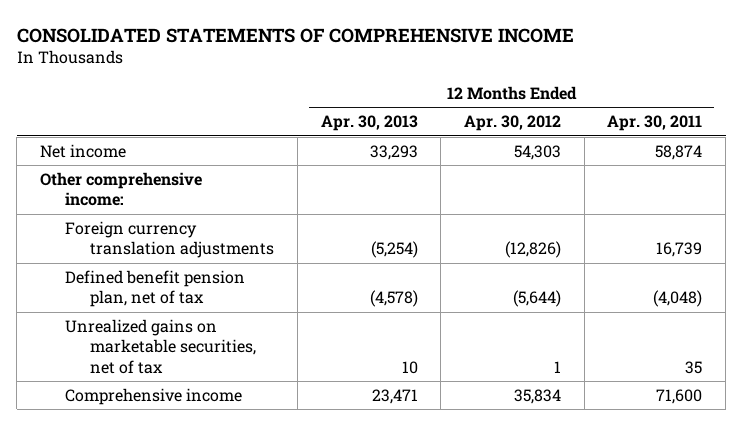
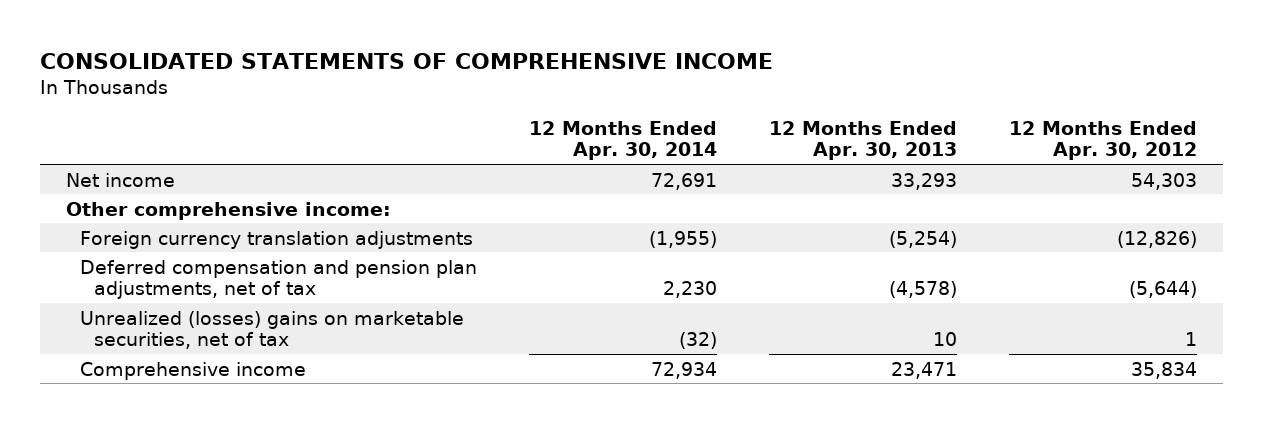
- | 12 Months Ended Apr. 30, 2013 | 12 Months Ended Apr. 30, 2012 | 12 Months Ended Apr. 30, 2011
+ | 12 Months Ended Apr. 30, 2014 | 12 Months Ended Apr. 30, 2013 | 12 Months Ended Apr. 30, 2012
- Defined benefit pension plan, net of tax | (4,578) | (5,644) | (4,048)
- Unrealized gains on marketable securities, net of tax | 10 | 1 | 35
+ Deferred compensation and pension plan adjustments, net of tax | 2,230 | (4,578) | (5,644)
+ Unrealized (losses) gains on marketable securities, net of tax | (32) | 10 | 1

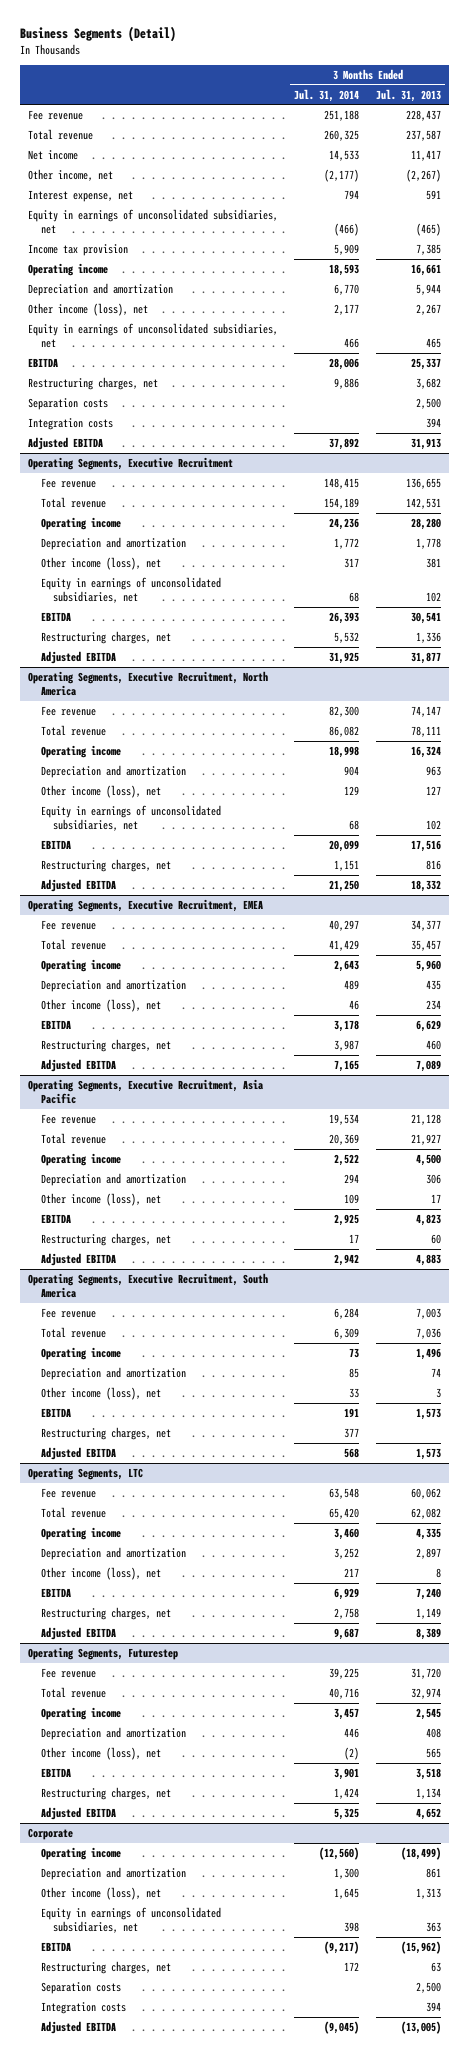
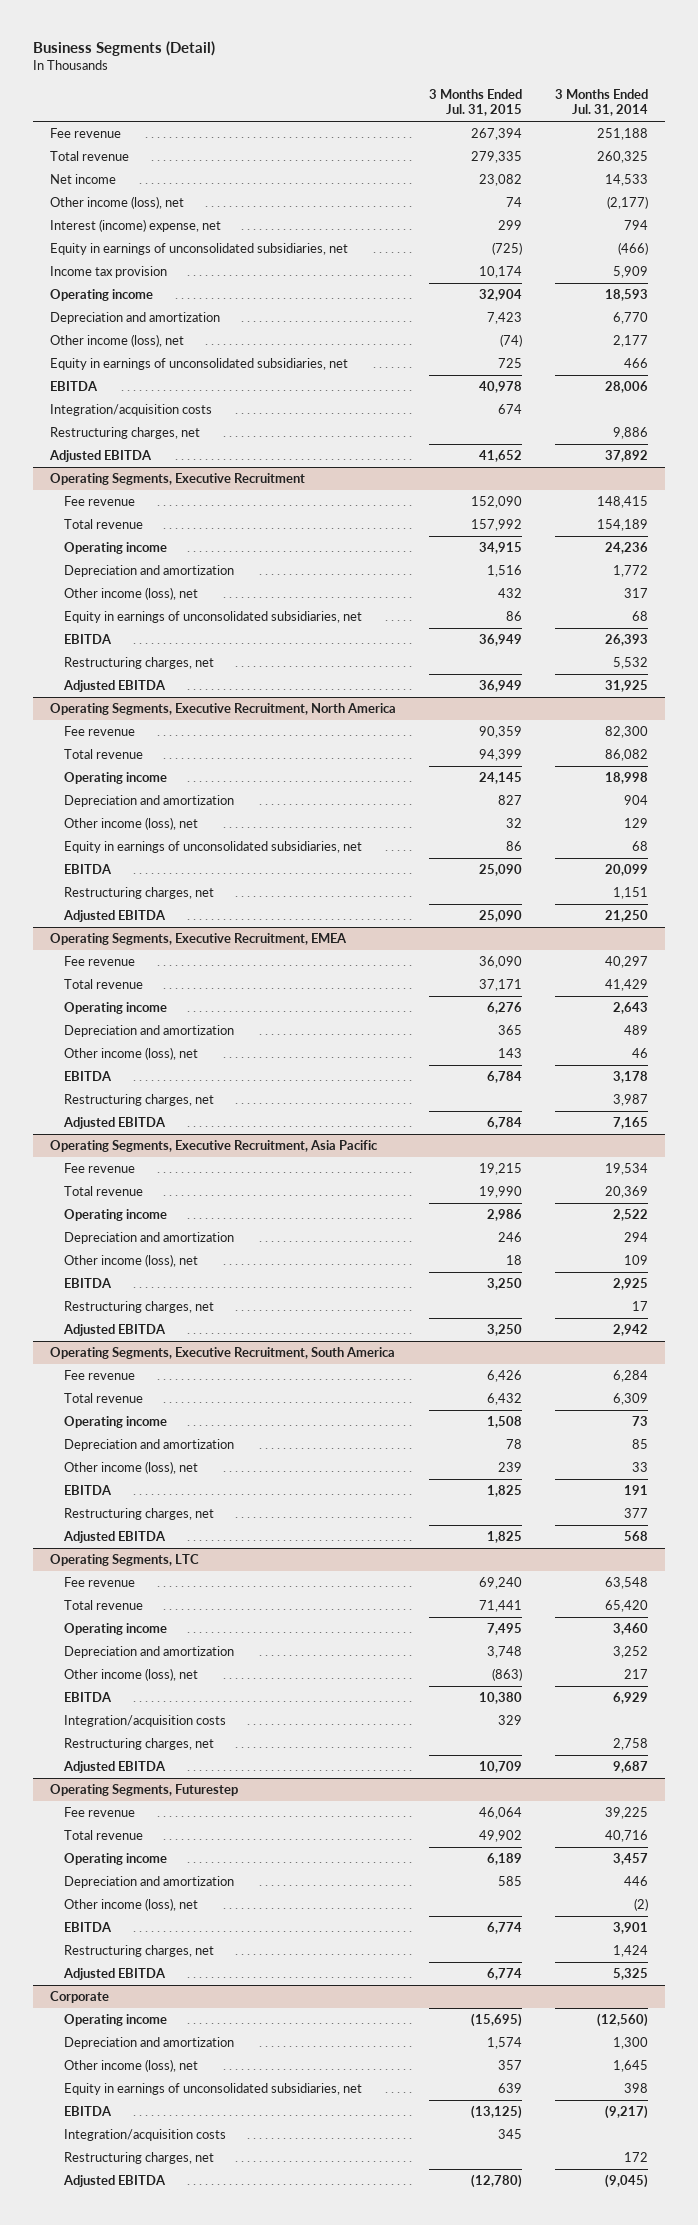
- | 3 Months Ended Jul. 31, 2014 | 3 Months Ended Jul. 31, 2013
+ | 3 Months Ended Jul. 31, 2015 | 3 Months Ended Jul. 31, 2014
- Other income, net | (2,177) | (2,267)
- Interest expense, net | 794 | 591
+ Other income (loss), net | 74 | (2,177)
+ Interest (income) expense, net | 299 | 794
+ Integration/acquisition costs | 674 |
- Separation costs | | 2,500
- Integration costs | | 394
@ Operating Segments, LTC
+ Integration/acquisition costs | 329 |
@ Corporate
+ Integration/acquisition costs | 345 |
- Separation costs | | 2,500
- Integration costs | | 394

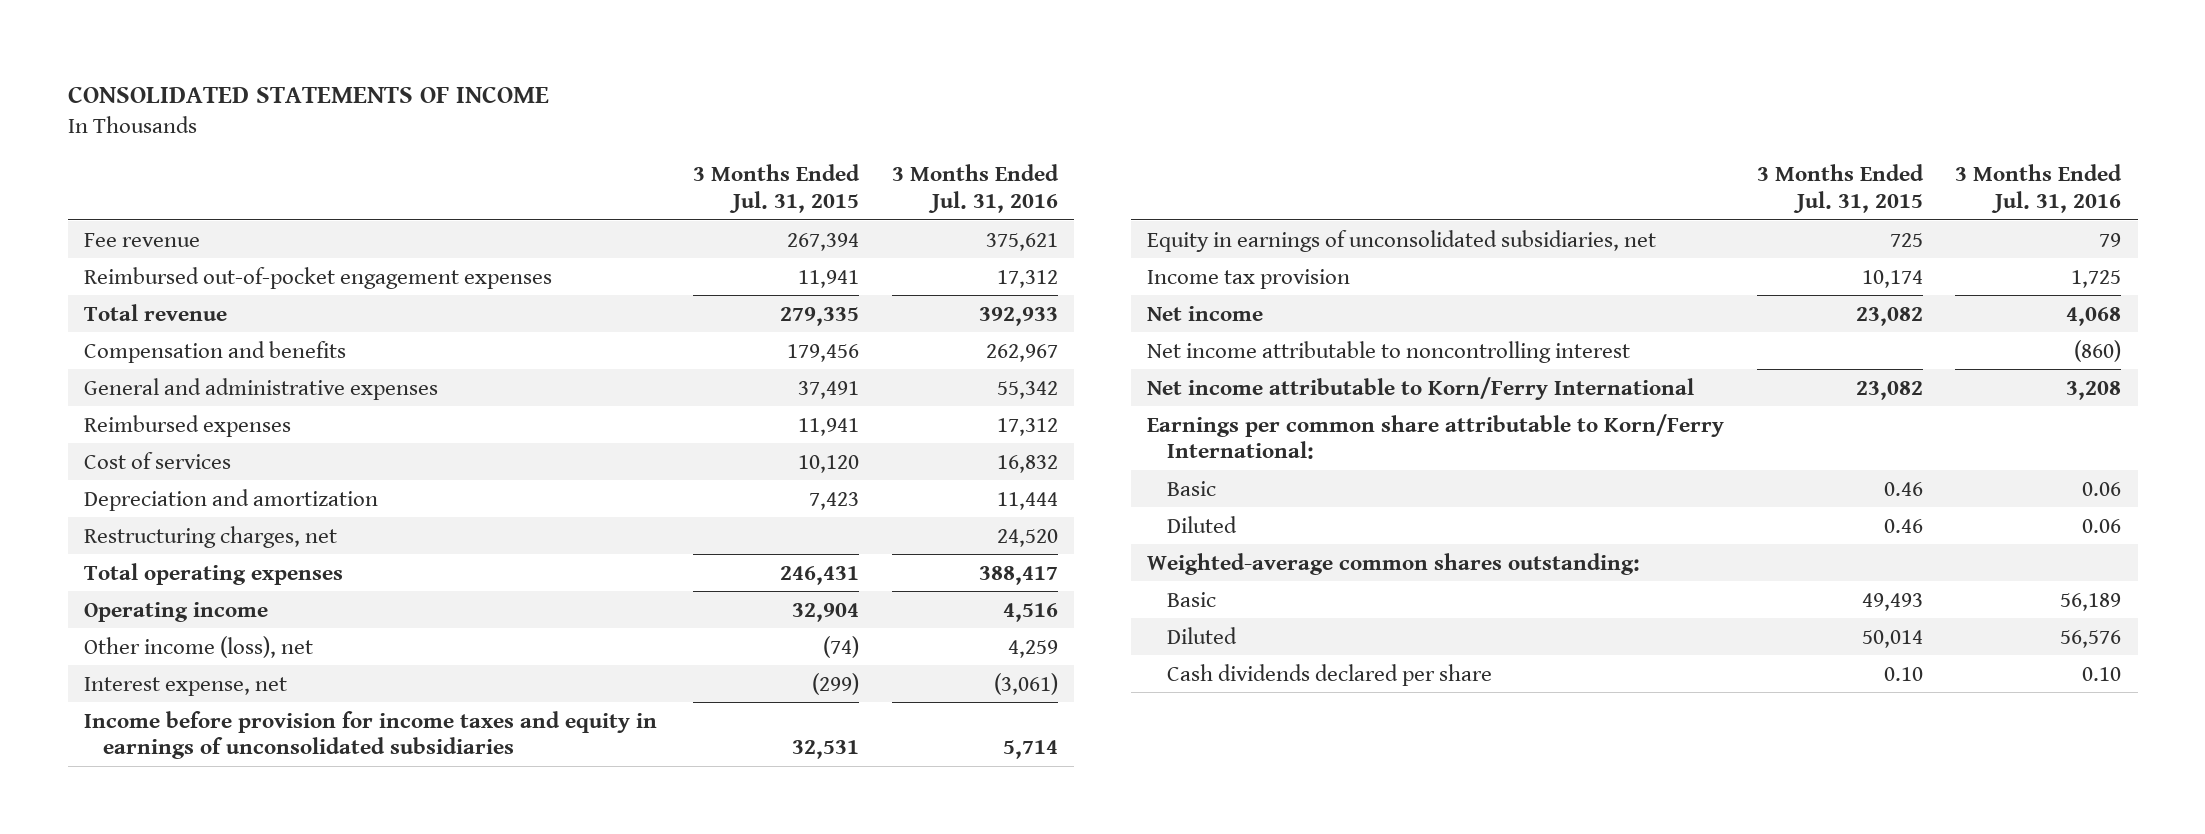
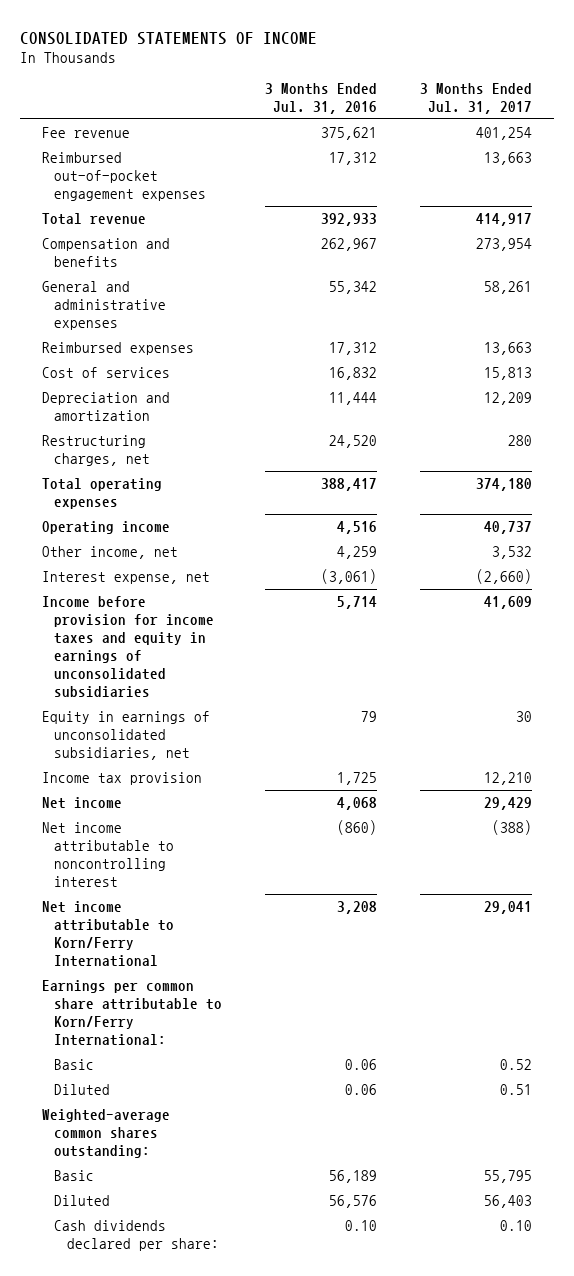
- | 3 Months Ended Jul. 31, 2015 | 3 Months Ended Jul. 31, 2016
+ | 3 Months Ended Jul. 31, 2016 | 3 Months Ended Jul. 31, 2017
- Other income (loss), net | (74) | 4,259
+ Other income, net | 4,259 | 3,532
- Cash dividends declared per share | 0.10 | 0.10
+ Cash dividends declared per share: | 0.10 | 0.10

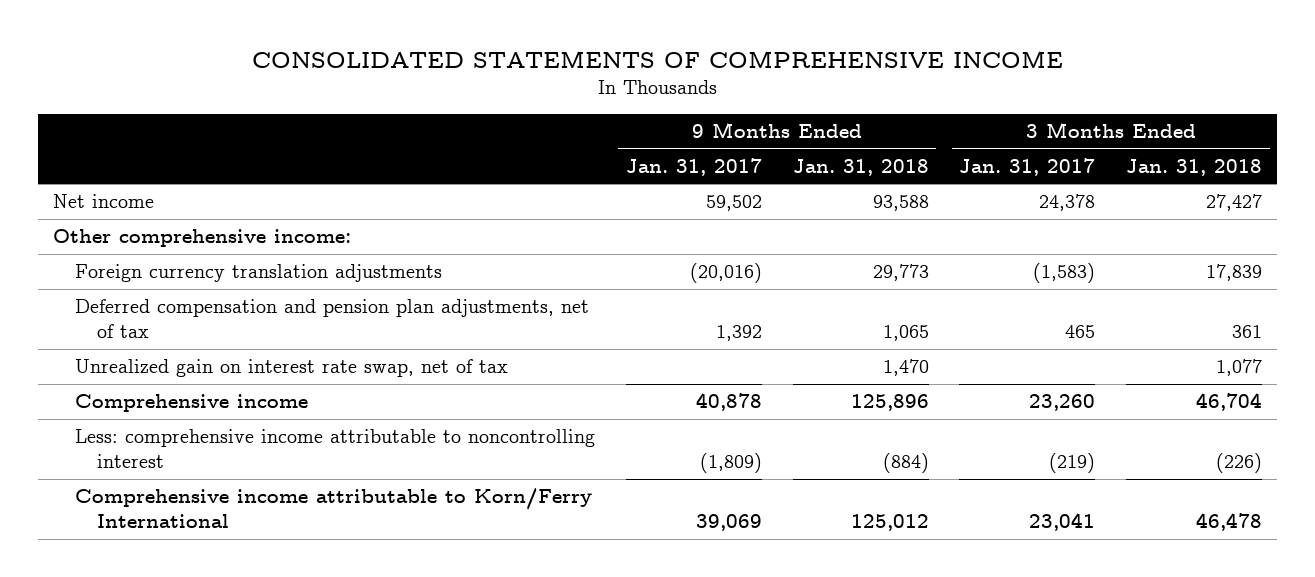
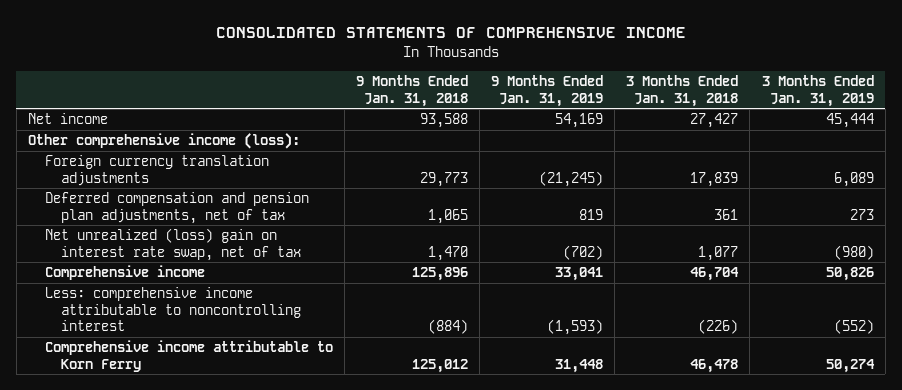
- | 9 Months Ended Jan. 31, 2017 | 9 Months Ended Jan. 31, 2018 | 3 Months Ended Jan. 31, 2017 | 3 Months Ended Jan. 31, 2018
+ | 9 Months Ended Jan. 31, 2018 | 9 Months Ended Jan. 31, 2019 | 3 Months Ended Jan. 31, 2018 | 3 Months Ended Jan. 31, 2019
- Other comprehensive income:
+ Other comprehensive income (loss):
- Unrealized gain on interest rate swap, net of tax | | 1,470 | | 1,077
+ Net unrealized (loss) gain on interest rate swap, net of tax | 1,470 | (702) | 1,077 | (980)
- Comprehensive income attributable to Korn/Ferry International | 39,069 | 125,012 | 23,041 | 46,478
+ Comprehensive income attributable to Korn Ferry | 125,012 | 31,448 | 46,478 | 50,274

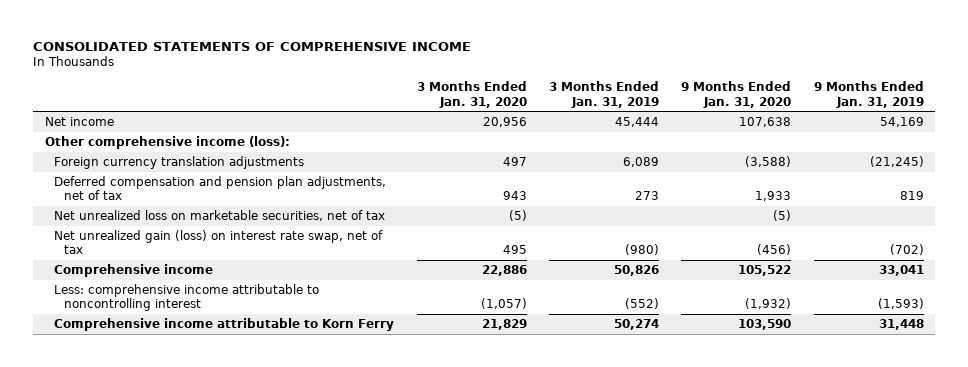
- | 9 Months Ended Jan. 31, 2018 | 9 Months Ended Jan. 31, 2019 | 3 Months Ended Jan. 31, 2018 | 3 Months Ended Jan. 31, 2019
+ | 3 Months Ended Jan. 31, 2020 | 3 Months Ended Jan. 31, 2019 | 9 Months Ended Jan. 31, 2020 | 9 Months Ended Jan. 31, 2019
- Net unrealized (loss) gain on interest rate swap, net of tax | 1,470 | (702) | 1,077 | (980)
+ Net unrealized loss on marketable securities, net of tax | (5) | | (5) |
+ Net unrealized gain (loss) on interest rate swap, net of tax | 495 | (980) | (456) | (702)

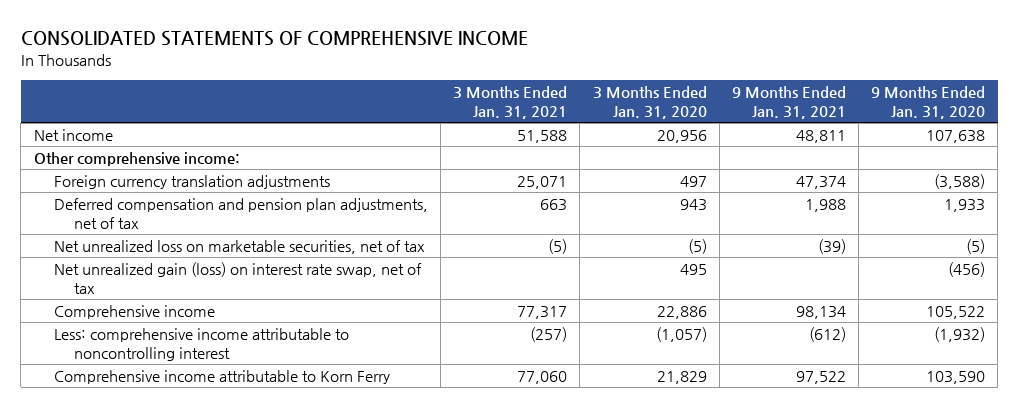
- | 3 Months Ended Jan. 31, 2020 | 3 Months Ended Jan. 31, 2019 | 9 Months Ended Jan. 31, 2020 | 9 Months Ended Jan. 31, 2019
+ | 3 Months Ended Jan. 31, 2021 | 3 Months Ended Jan. 31, 2020 | 9 Months Ended Jan. 31, 2021 | 9 Months Ended Jan. 31, 2020
- Other comprehensive income (loss):
+ Other comprehensive income:

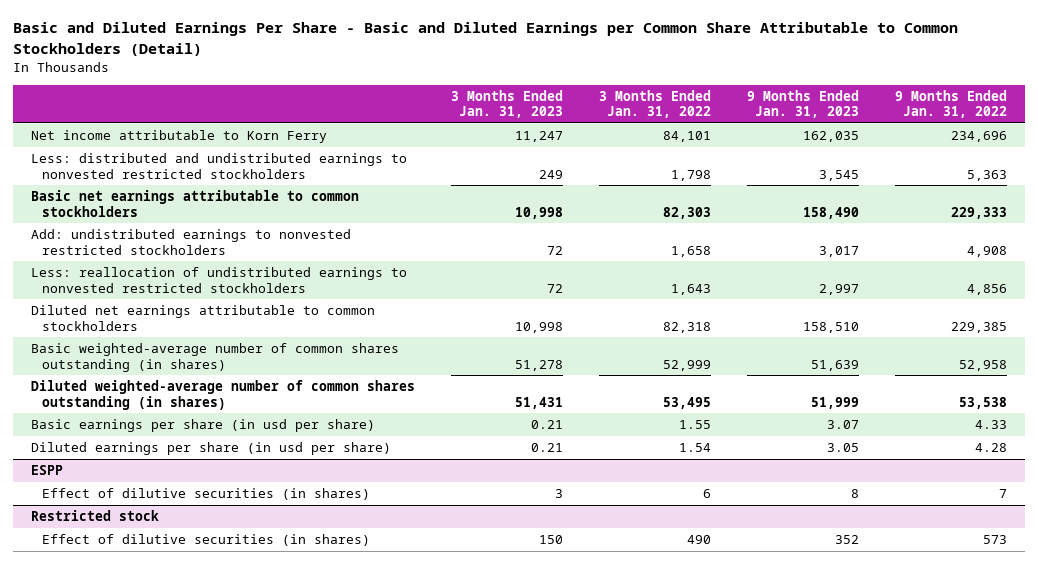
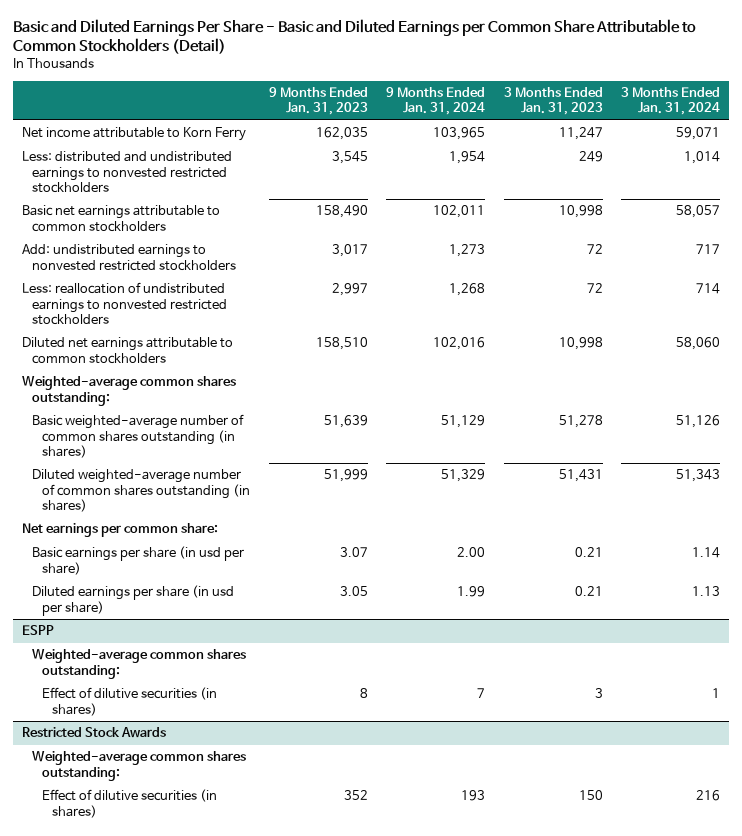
- | 3 Months Ended Jan. 31, 2023 | 3 Months Ended Jan. 31, 2022 | 9 Months Ended Jan. 31, 2023 | 9 Months Ended Jan. 31, 2022
+ | 9 Months Ended Jan. 31, 2023 | 9 Months Ended Jan. 31, 2024 | 3 Months Ended Jan. 31, 2023 | 3 Months Ended Jan. 31, 2024
+ Weighted-average common shares outstanding:
+ Net earnings per common share:
@ ESPP
+ Weighted-average common shares outstanding:
- Restricted stock
+ Restricted Stock Awards
+ Weighted-average common shares outstanding:

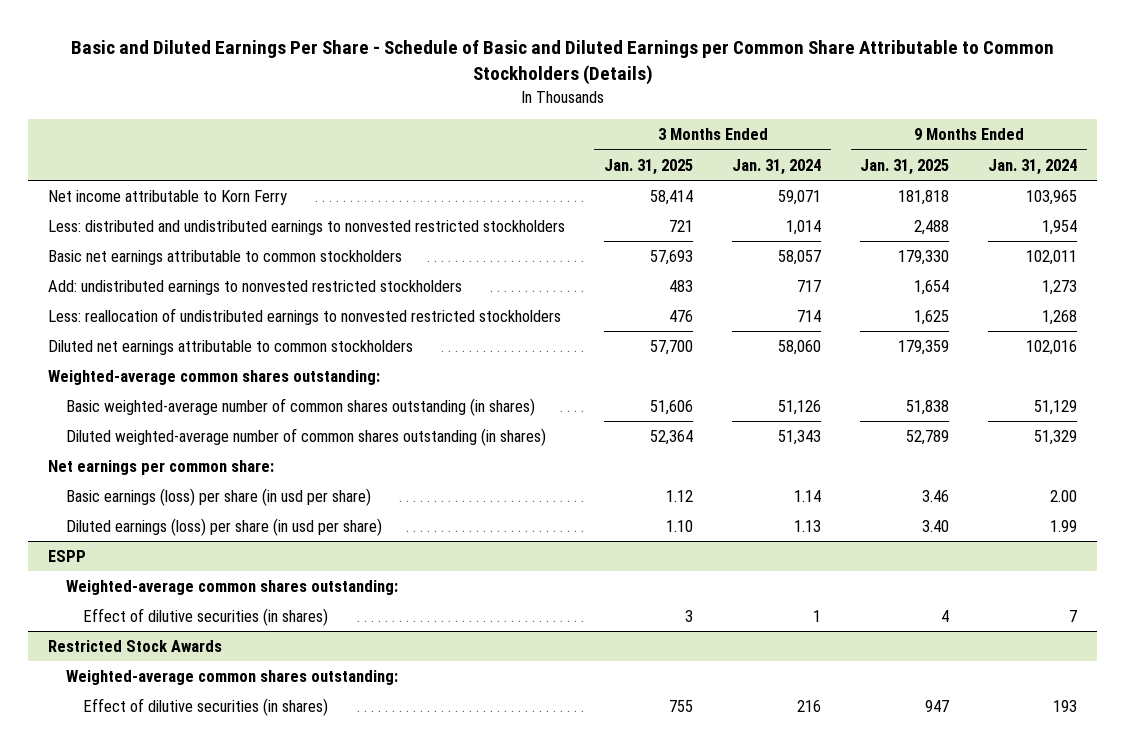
- Basic and Diluted Earnings Per Share - Basic and Diluted Earnings per Common Share Attributable to Common Stockholders (Detail)
+ Basic and Diluted Earnings Per Share - Schedule of Basic and Diluted Earnings per Common Share Attributable to Common Stockholders (Details)
- | 9 Months Ended Jan. 31, 2023 | 9 Months Ended Jan. 31, 2024 | 3 Months Ended Jan. 31, 2023 | 3 Months Ended Jan. 31, 2024
+ | 3 Months Ended Jan. 31, 2025 | 3 Months Ended Jan. 31, 2024 | 9 Months Ended Jan. 31, 2025 | 9 Months Ended Jan. 31, 2024
- Basic earnings per share (in usd per share) | 3.07 | 2.00 | 0.21 | 1.14
- Diluted earnings per share (in usd per share) | 3.05 | 1.99 | 0.21 | 1.13
+ Basic earnings (loss) per share (in usd per share) | 1.12 | 1.14 | 3.46 | 2.00
+ Diluted earnings (loss) per share (in usd per share) | 1.10 | 1.13 | 3.40 | 1.99

